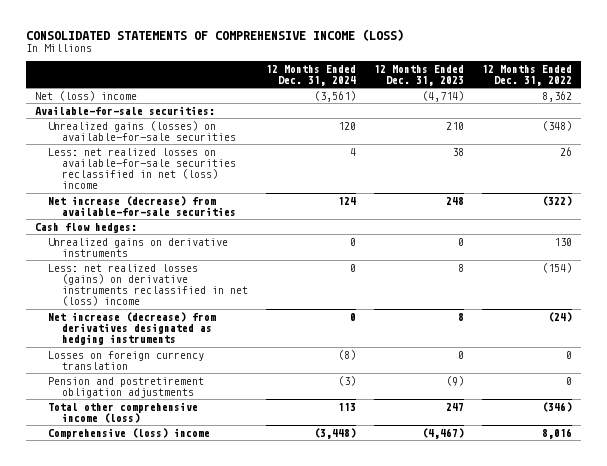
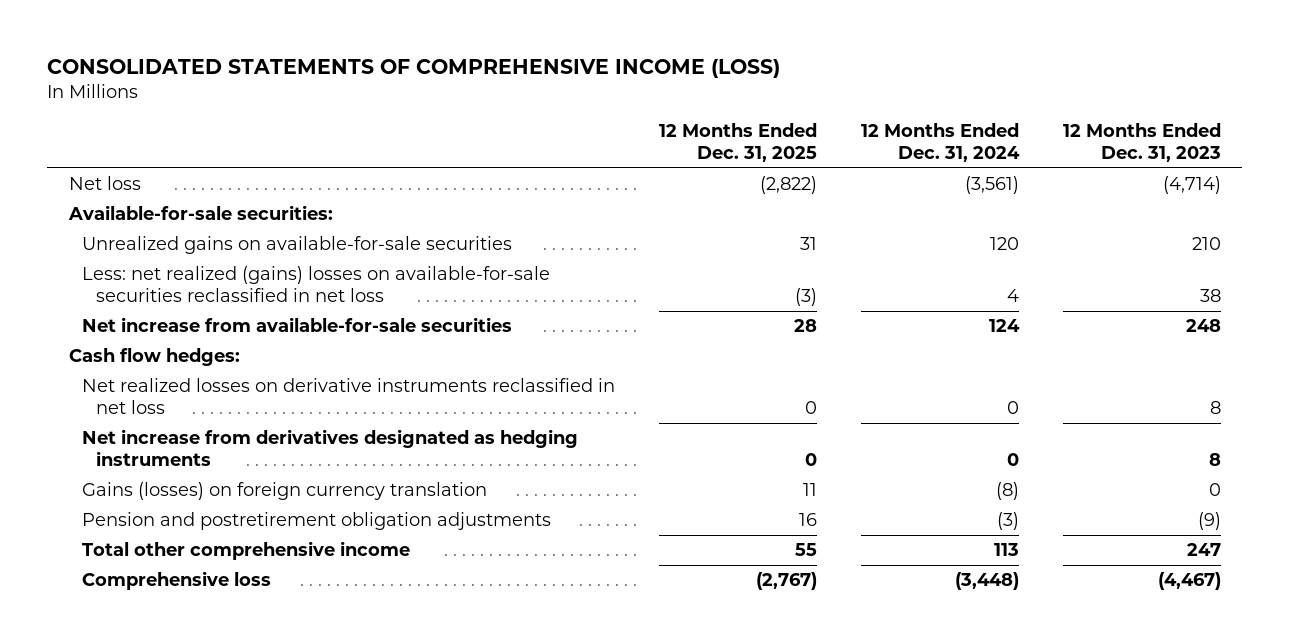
- | 12 Months Ended Dec. 31, 2024 | 12 Months Ended Dec. 31, 2023 | 12 Months Ended Dec. 31, 2022
+ | 12 Months Ended Dec. 31, 2025 | 12 Months Ended Dec. 31, 2024 | 12 Months Ended Dec. 31, 2023
- Net (loss) income | (3,561) | (4,714) | 8,362
+ Net loss | (2,822) | (3,561) | (4,714)
- Unrealized gains (losses) on available-for-sale securities | 120 | 210 | (348)
- Less: net realized losses on available-for-sale securities reclassified in net (loss) income | 4 | 38 | 26
- Net increase (decrease) from available-for-sale securities | 124 | 248 | (322)
+ Unrealized gains on available-for-sale securities | 31 | 120 | 210
+ Less: net realized (gains) losses on available-for-sale securities reclassified in net loss | (3) | 4 | 38
+ Net increase from available-for-sale securities | 28 | 124 | 248
- Unrealized gains on derivative instruments | 0 | 0 | 130
- Less: net realized losses (gains) on derivative instruments reclassified in net (loss) income | 0 | 8 | (154)
- Net increase (decrease) from derivatives designated as hedging instruments | 0 | 8 | (24)
- Losses on foreign currency translation | (8) | 0 | 0
+ Net realized losses on derivative instruments reclassified in net loss | 0 | 0 | 8
+ Net increase from derivatives designated as hedging instruments | 0 | 0 | 8
+ Gains (losses) on foreign currency translation | 11 | (8) | 0
- Total other comprehensive income (loss) | 113 | 247 | (346)
- Comprehensive (loss) income | (3,448) | (4,467) | 8,016
+ Total other comprehensive income | 55 | 113 | 247
+ Comprehensive loss | (2,767) | (3,448) | (4,467)

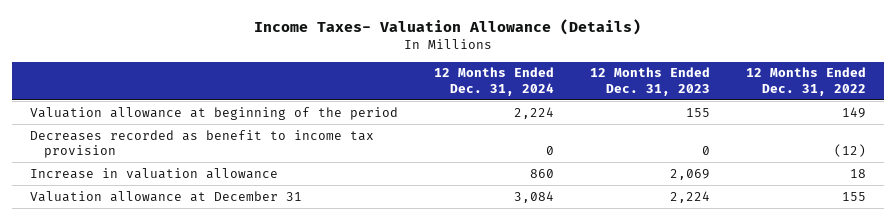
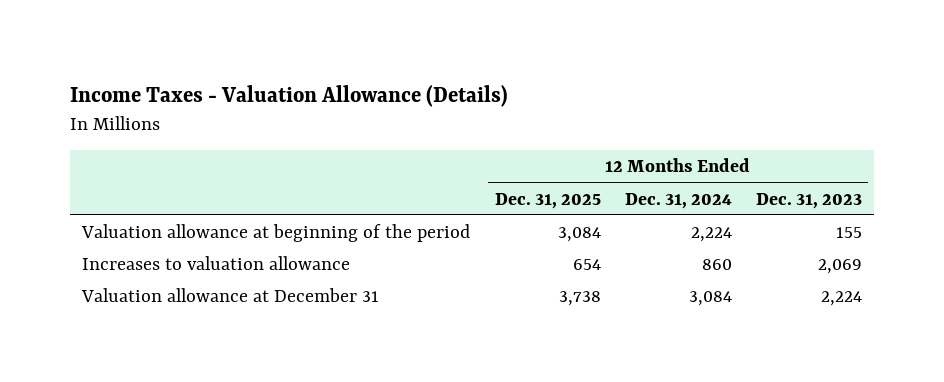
- Income Taxes- Valuation Allowance (Details)
+ Income Taxes - Valuation Allowance (Details)
- | 12 Months Ended Dec. 31, 2024 | 12 Months Ended Dec. 31, 2023 | 12 Months Ended Dec. 31, 2022
+ | 12 Months Ended Dec. 31, 2025 | 12 Months Ended Dec. 31, 2024 | 12 Months Ended Dec. 31, 2023
- Decreases recorded as benefit to income tax provision | 0 | 0 | (12)
- Increase in valuation allowance | 860 | 2,069 | 18
+ Increases to valuation allowance | 654 | 860 | 2,069

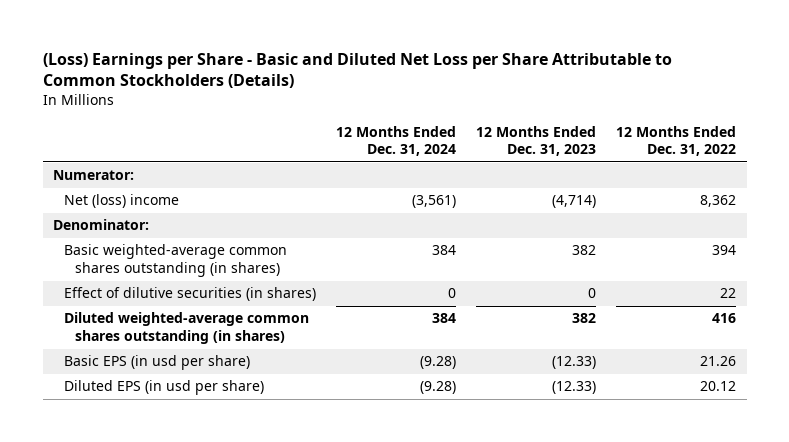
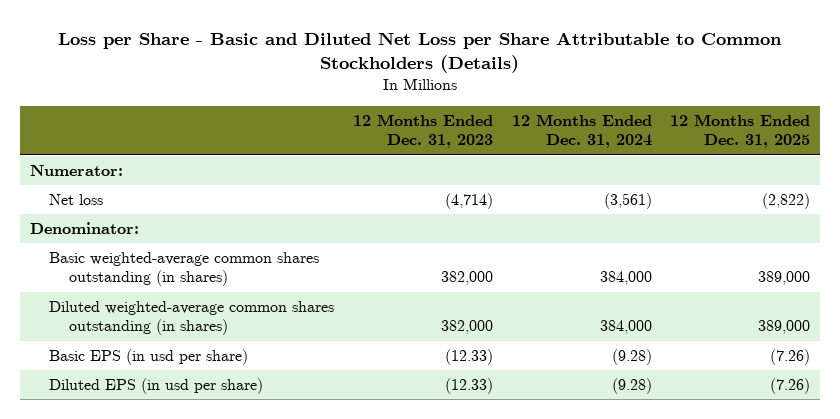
- (Loss) Earnings per Share - Basic and Diluted Net Loss per Share Attributable to Common Stockholders (Details)
+ Loss per Share - Basic and Diluted Net Loss per Share Attributable to Common Stockholders (Details)
- | 12 Months Ended Dec. 31, 2024 | 12 Months Ended Dec. 31, 2023 | 12 Months Ended Dec. 31, 2022
+ | 12 Months Ended Dec. 31, 2023 | 12 Months Ended Dec. 31, 2024 | 12 Months Ended Dec. 31, 2025
- Net (loss) income | (3,561) | (4,714) | 8,362
+ Net loss | (4,714) | (3,561) | (2,822)
- Basic weighted-average common shares outstanding (in shares) | 384 | 382 | 394
- Effect of dilutive securities (in shares) | 0 | 0 | 22
- Diluted weighted-average common shares outstanding (in shares) | 384 | 382 | 416
+ Basic weighted-average common shares outstanding (in shares) | 382,000 | 384,000 | 389,000
+ Diluted weighted-average common shares outstanding (in shares) | 382,000 | 384,000 | 389,000

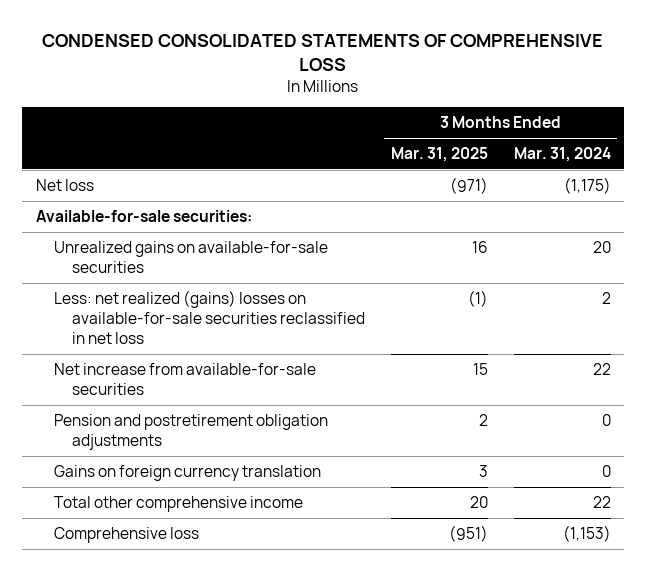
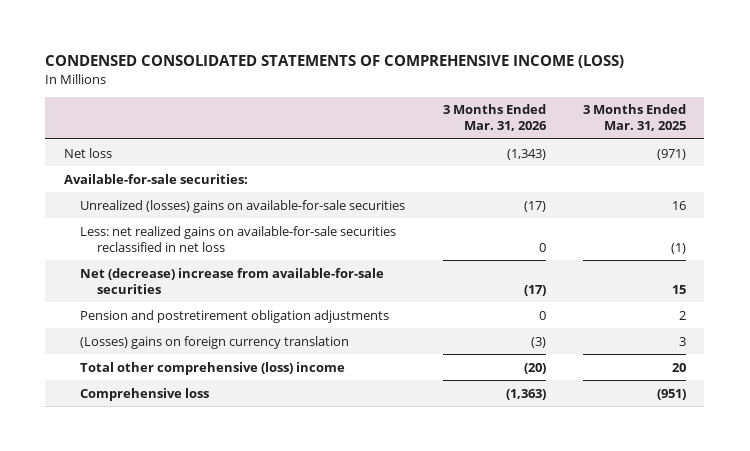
- CONDENSED CONSOLIDATED STATEMENTS OF COMPREHENSIVE LOSS
+ CONDENSED CONSOLIDATED STATEMENTS OF COMPREHENSIVE INCOME (LOSS)
- | 3 Months Ended Mar. 31, 2025 | 3 Months Ended Mar. 31, 2024
+ | 3 Months Ended Mar. 31, 2026 | 3 Months Ended Mar. 31, 2025
- Unrealized gains on available-for-sale securities | 16 | 20
- Less: net realized (gains) losses on available-for-sale securities reclassified in net loss | (1) | 2
- Net increase from available-for-sale securities | 15 | 22
+ Unrealized (losses) gains on available-for-sale securities | (17) | 16
+ Less: net realized gains on available-for-sale securities reclassified in net loss | 0 | (1)
+ Net (decrease) increase from available-for-sale securities | (17) | 15
- Gains on foreign currency translation | 3 | 0
- Total other comprehensive income | 20 | 22
+ (Losses) gains on foreign currency translation | (3) | 3
+ Total other comprehensive (loss) income | (20) | 20

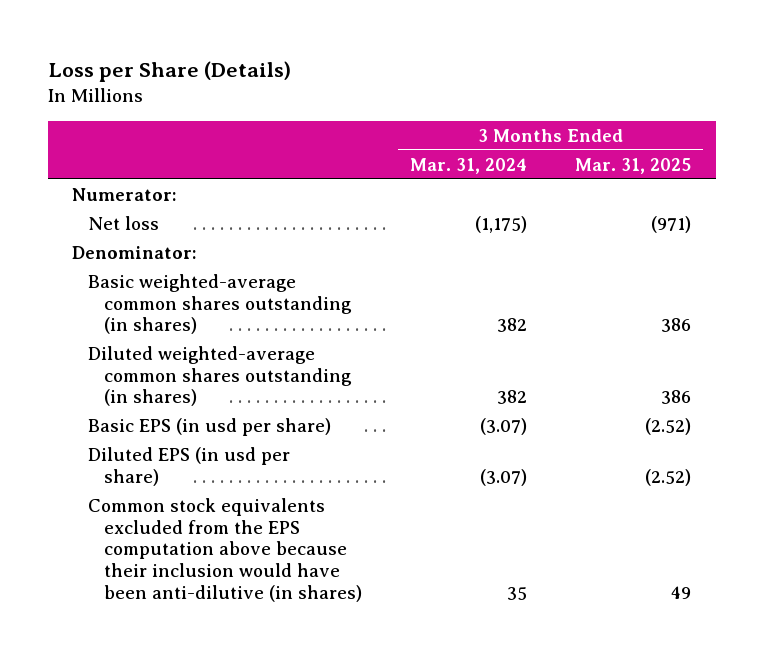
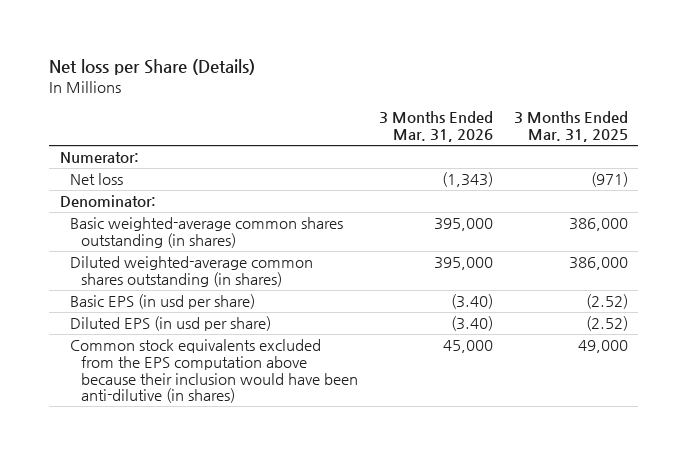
- Loss per Share (Details)
+ Net loss per Share (Details)
- | 3 Months Ended Mar. 31, 2024 | 3 Months Ended Mar. 31, 2025
+ | 3 Months Ended Mar. 31, 2026 | 3 Months Ended Mar. 31, 2025
- Basic weighted-average common shares outstanding (in shares) | 382 | 386
- Diluted weighted-average common shares outstanding (in shares) | 382 | 386
+ Basic weighted-average common shares outstanding (in shares) | 395,000 | 386,000
+ Diluted weighted-average common shares outstanding (in shares) | 395,000 | 386,000
- Common stock equivalents excluded from the EPS computation above because their inclusion would have been anti-dilutive (in shares) | 35 | 49
+ Common stock equivalents excluded from the EPS computation above because their inclusion would have been anti-dilutive (in shares) | 45,000 | 49,000

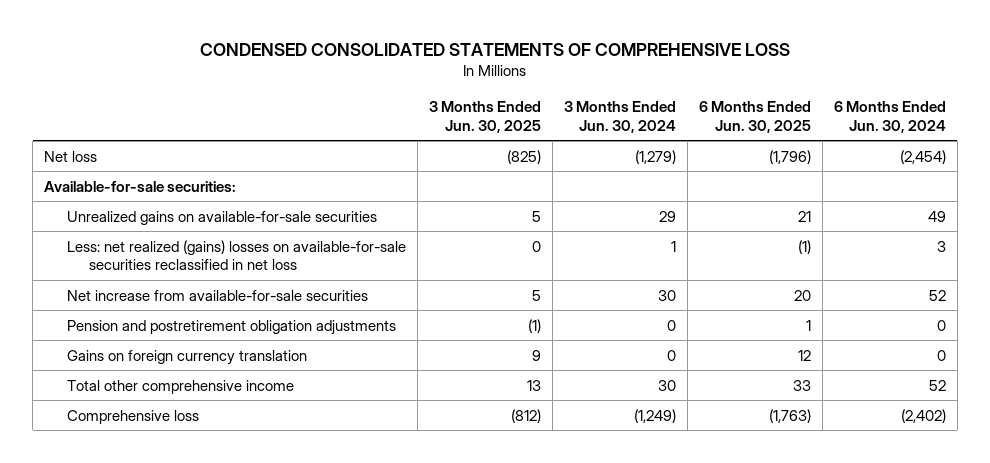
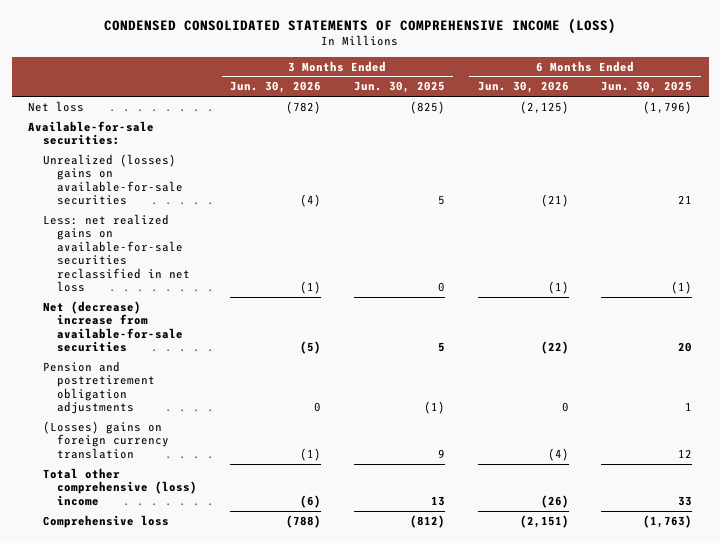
- CONDENSED CONSOLIDATED STATEMENTS OF COMPREHENSIVE LOSS
+ CONDENSED CONSOLIDATED STATEMENTS OF COMPREHENSIVE INCOME (LOSS)
- | 3 Months Ended Jun. 30, 2025 | 3 Months Ended Jun. 30, 2024 | 6 Months Ended Jun. 30, 2025 | 6 Months Ended Jun. 30, 2024
+ | 3 Months Ended Jun. 30, 2026 | 3 Months Ended Jun. 30, 2025 | 6 Months Ended Jun. 30, 2026 | 6 Months Ended Jun. 30, 2025
- Unrealized gains on available-for-sale securities | 5 | 29 | 21 | 49
- Less: net realized (gains) losses on available-for-sale securities reclassified in net loss | 0 | 1 | (1) | 3
- Net increase from available-for-sale securities | 5 | 30 | 20 | 52
+ Unrealized (losses) gains on available-for-sale securities | (4) | 5 | (21) | 21
+ Less: net realized gains on available-for-sale securities reclassified in net loss | (1) | 0 | (1) | (1)
+ Net (decrease) increase from available-for-sale securities | (5) | 5 | (22) | 20
- Gains on foreign currency translation | 9 | 0 | 12 | 0
- Total other comprehensive income | 13 | 30 | 33 | 52
+ (Losses) gains on foreign currency translation | (1) | 9 | (4) | 12
+ Total other comprehensive (loss) income | (6) | 13 | (26) | 33

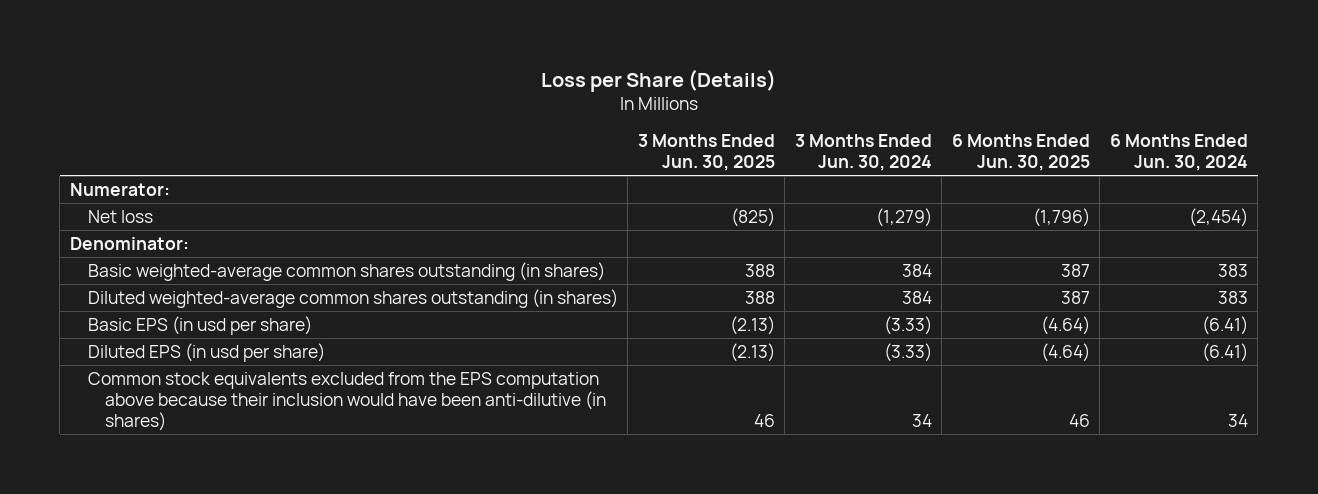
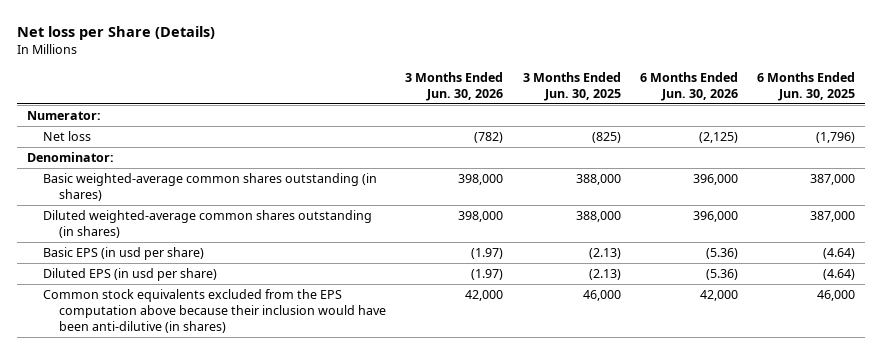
- Loss per Share (Details)
+ Net loss per Share (Details)
- | 3 Months Ended Jun. 30, 2025 | 3 Months Ended Jun. 30, 2024 | 6 Months Ended Jun. 30, 2025 | 6 Months Ended Jun. 30, 2024
+ | 3 Months Ended Jun. 30, 2026 | 3 Months Ended Jun. 30, 2025 | 6 Months Ended Jun. 30, 2026 | 6 Months Ended Jun. 30, 2025
- Basic weighted-average common shares outstanding (in shares) | 388 | 384 | 387 | 383
- Diluted weighted-average common shares outstanding (in shares) | 388 | 384 | 387 | 383
+ Basic weighted-average common shares outstanding (in shares) | 398,000 | 388,000 | 396,000 | 387,000
+ Diluted weighted-average common shares outstanding (in shares) | 398,000 | 388,000 | 396,000 | 387,000
- Common stock equivalents excluded from the EPS computation above because their inclusion would have been anti-dilutive (in shares) | 46 | 34 | 46 | 34
+ Common stock equivalents excluded from the EPS computation above because their inclusion would have been anti-dilutive (in shares) | 42,000 | 46,000 | 42,000 | 46,000

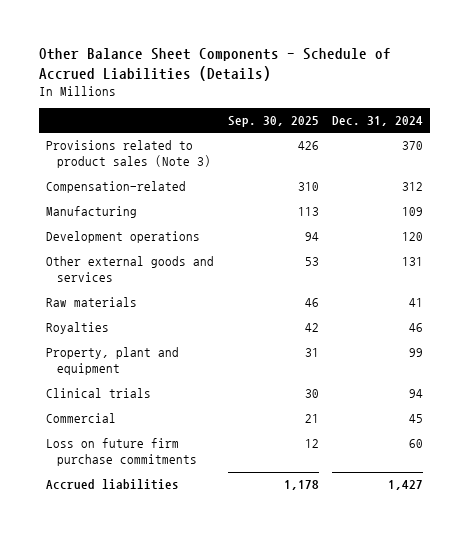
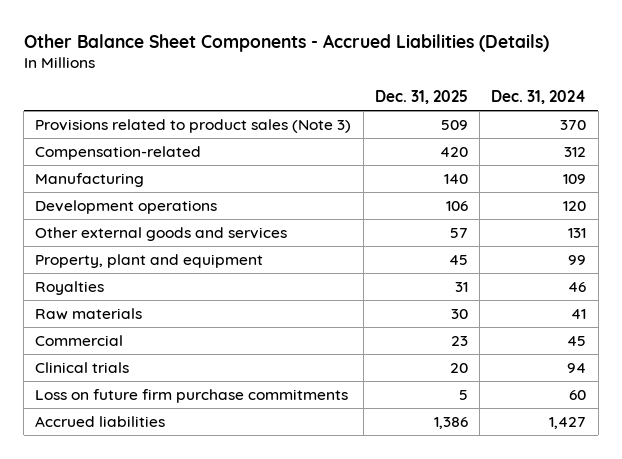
- Other Balance Sheet Components - Schedule of Accrued Liabilities (Details)
+ Other Balance Sheet Components - Accrued Liabilities (Details)
- | Sep. 30, 2025 | Dec. 31, 2024
+ | Dec. 31, 2025 | Dec. 31, 2024
moved down: Royalties | 31 | 46
moved down: Raw materials | 30 | 41
moved down: Clinical trials | 20 | 94

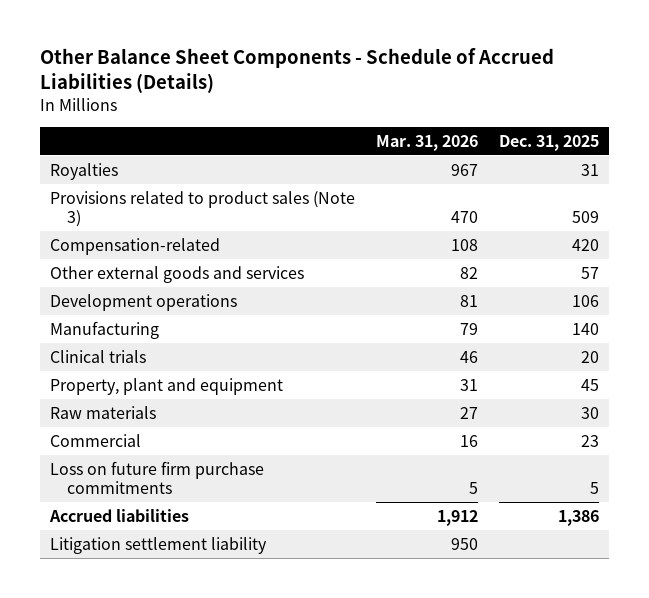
- Other Balance Sheet Components - Accrued Liabilities (Details)
+ Other Balance Sheet Components - Schedule of Accrued Liabilities (Details)
- | Dec. 31, 2025 | Dec. 31, 2024
+ | Mar. 31, 2026 | Dec. 31, 2025
moved up: Royalties | 967 | 31
moved down: Development operations | 81 | 106
moved down: Manufacturing | 79 | 140
moved up: Clinical trials | 46 | 20
+ Litigation settlement liability | 950 |

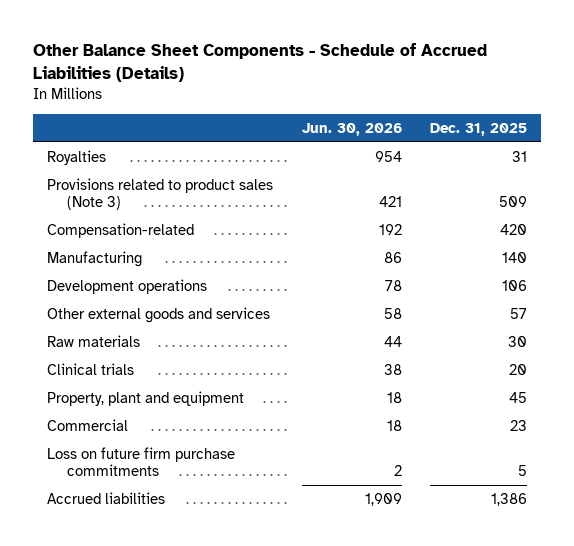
- | Mar. 31, 2026 | Dec. 31, 2025
+ | Jun. 30, 2026 | Dec. 31, 2025
moved down: Development operations | 78 | 106
moved down: Other external goods and services | 58 | 57
moved up: Raw materials | 44 | 30
- Litigation settlement liability | 950 |

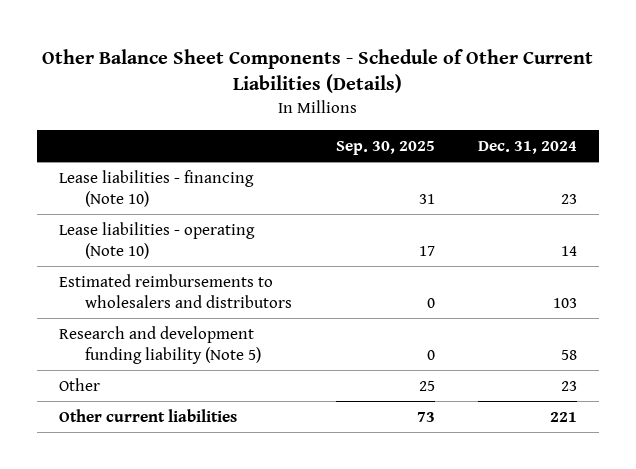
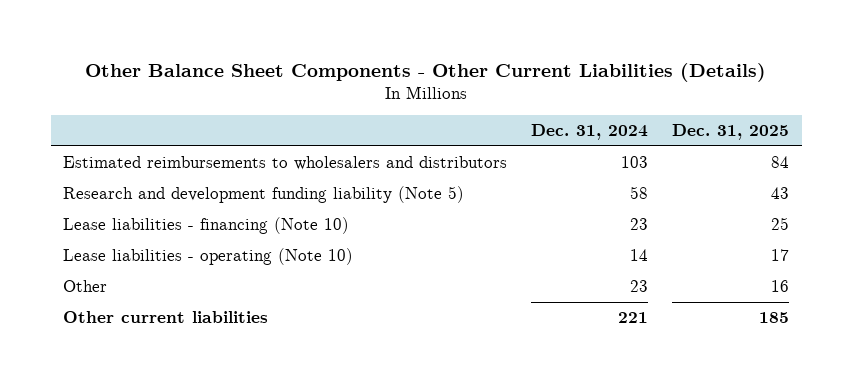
- Other Balance Sheet Components - Schedule of Other Current Liabilities (Details)
+ Other Balance Sheet Components - Other Current Liabilities (Details)
- | Sep. 30, 2025 | Dec. 31, 2024
+ | Dec. 31, 2024 | Dec. 31, 2025
moved down: Lease liabilities - financing (Note 10) | 23 | 25
moved down: Lease liabilities - operating (Note 10) | 14 | 17

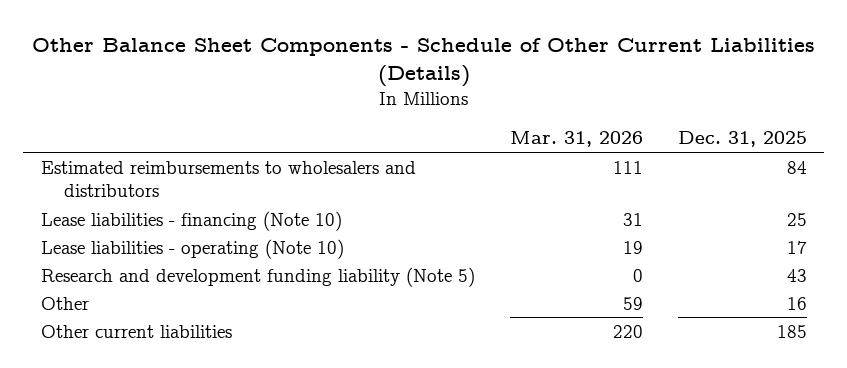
- Other Balance Sheet Components - Other Current Liabilities (Details)
+ Other Balance Sheet Components - Schedule of Other Current Liabilities (Details)
- | Dec. 31, 2024 | Dec. 31, 2025
+ | Mar. 31, 2026 | Dec. 31, 2025
moved down: Research and development funding liability (Note 5) | 0 | 43

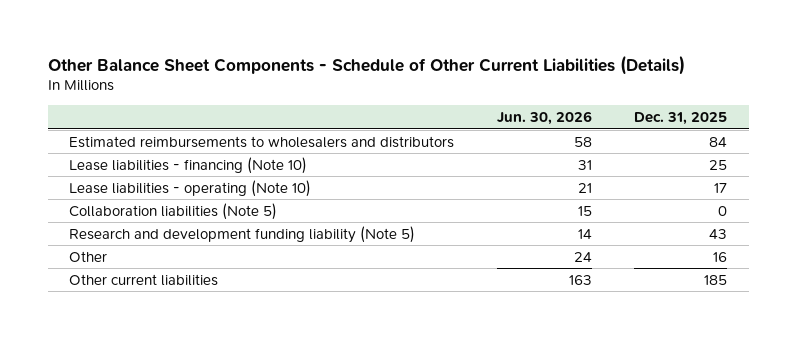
- | Mar. 31, 2026 | Dec. 31, 2025
+ | Jun. 30, 2026 | Dec. 31, 2025
+ Collaboration liabilities (Note 5) | 15 | 0

